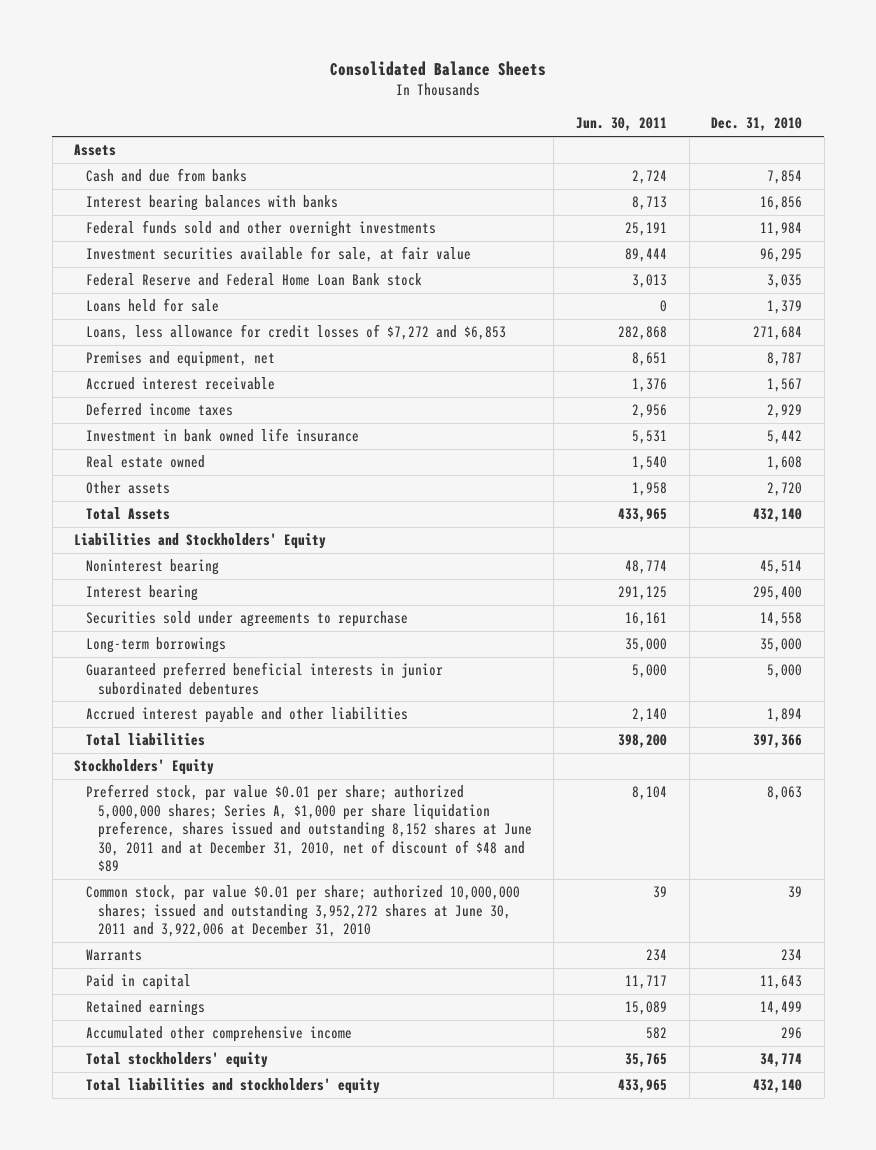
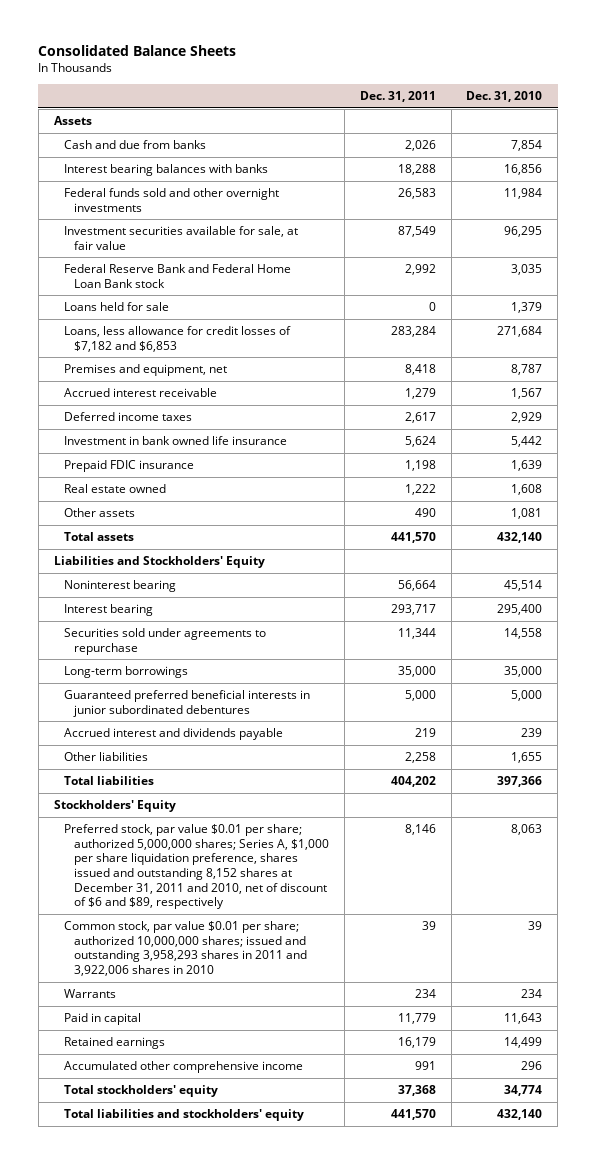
- | Jun. 30, 2011 | Dec. 31, 2010
+ | Dec. 31, 2011 | Dec. 31, 2010
- Federal Reserve and Federal Home Loan Bank stock | 3,013 | 3,035
+ Federal Reserve Bank and Federal Home Loan Bank stock | 2,992 | 3,035
- Loans, less allowance for credit losses of $7,272 and $6,853 | 282,868 | 271,684
+ Loans, less allowance for credit losses of $7,182 and $6,853 | 283,284 | 271,684
+ Prepaid FDIC insurance | 1,198 | 1,639
- Other assets | 1,958 | 2,720
- Total Assets | 433,965 | 432,140
+ Other assets | 490 | 1,081
+ Total assets | 441,570 | 432,140
- Accrued interest payable and other liabilities | 2,140 | 1,894
+ Accrued interest and dividends payable | 219 | 239
+ Other liabilities | 2,258 | 1,655
- Preferred stock, par value $0.01 per share; authorized 5,000,000 shares; Series A, $1,000 per share liquidation preference, shares issued and outstanding 8,152 shares at June 30, 2011 and at December 31, 2010, net of discount of $48 and $89 | 8,104 | 8,063
- Common stock, par value $0.01 per share; authorized 10,000,000 shares; issued and outstanding 3,952,272 shares at June 30, 2011 and 3,922,006 at December 31, 2010 | 39 | 39
+ Preferred stock, par value $0.01 per share; authorized 5,000,000 shares; Series A, $1,000 per share liquidation preference, shares issued and outstanding 8,152 shares at December 31, 2011 and 2010, net of discount of $6 and $89, respectively | 8,146 | 8,063
+ Common stock, par value $0.01 per share; authorized 10,000,000 shares; issued and outstanding 3,958,293 shares in 2011 and 3,922,006 shares in 2010 | 39 | 39

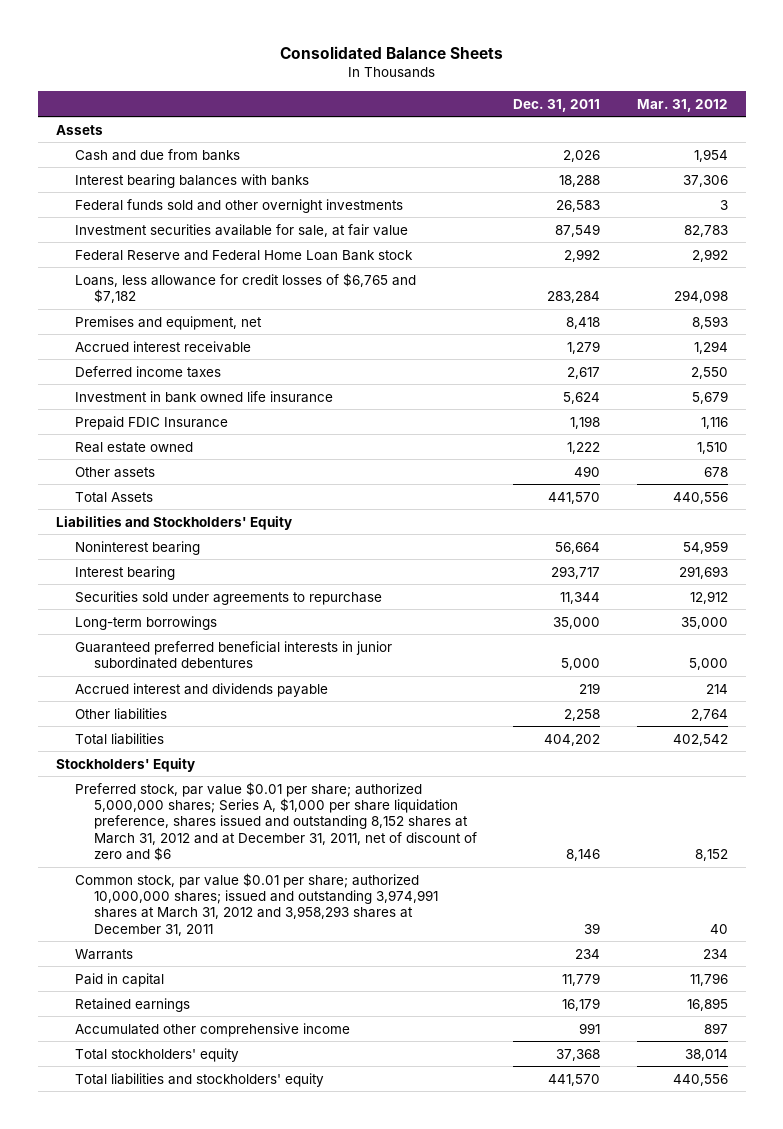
- | Dec. 31, 2011 | Dec. 31, 2010
+ | Dec. 31, 2011 | Mar. 31, 2012
- Federal Reserve Bank and Federal Home Loan Bank stock | 2,992 | 3,035
- Loans held for sale | 0 | 1,379
- Loans, less allowance for credit losses of $7,182 and $6,853 | 283,284 | 271,684
+ Federal Reserve and Federal Home Loan Bank stock | 2,992 | 2,992
+ Loans, less allowance for credit losses of $6,765 and $7,182 | 283,284 | 294,098
- Prepaid FDIC insurance | 1,198 | 1,639
+ Prepaid FDIC Insurance | 1,198 | 1,116
- Total assets | 441,570 | 432,140
+ Total Assets | 441,570 | 440,556
- Preferred stock, par value $0.01 per share; authorized 5,000,000 shares; Series A, $1,000 per share liquidation preference, shares issued and outstanding 8,152 shares at December 31, 2011 and 2010, net of discount of $6 and $89, respectively | 8,146 | 8,063
- Common stock, par value $0.01 per share; authorized 10,000,000 shares; issued and outstanding 3,958,293 shares in 2011 and 3,922,006 shares in 2010 | 39 | 39
+ Preferred stock, par value $0.01 per share; authorized 5,000,000 shares; Series A, $1,000 per share liquidation preference, shares issued and outstanding 8,152 shares at March 31, 2012 and at December 31, 2011, net of discount of zero and $6 | 8,146 | 8,152
+ Common stock, par value $0.01 per share; authorized 10,000,000 shares; issued and outstanding 3,974,991 shares at March 31, 2012 and 3,958,293 shares at December 31, 2011 | 39 | 40

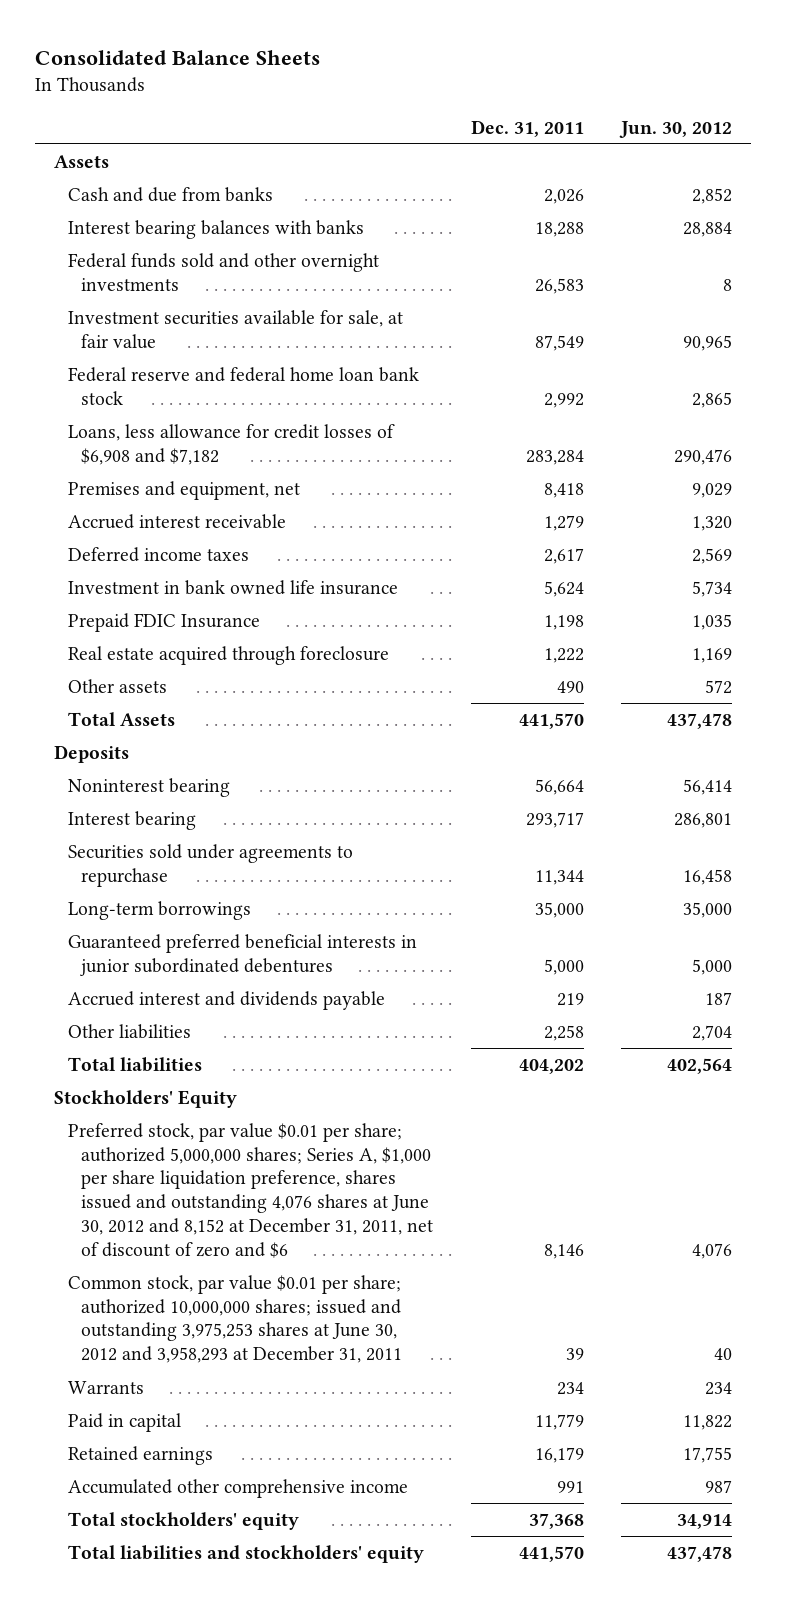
- | Dec. 31, 2011 | Mar. 31, 2012
+ | Dec. 31, 2011 | Jun. 30, 2012
- Federal Reserve and Federal Home Loan Bank stock | 2,992 | 2,992
- Loans, less allowance for credit losses of $6,765 and $7,182 | 283,284 | 294,098
+ Federal reserve and federal home loan bank stock | 2,992 | 2,865
+ Loans, less allowance for credit losses of $6,908 and $7,182 | 283,284 | 290,476
- Real estate owned | 1,222 | 1,510
+ Real estate acquired through foreclosure | 1,222 | 1,169
- Liabilities and Stockholders' Equity
+ Deposits
- Preferred stock, par value $0.01 per share; authorized 5,000,000 shares; Series A, $1,000 per share liquidation preference, shares issued and outstanding 8,152 shares at March 31, 2012 and at December 31, 2011, net of discount of zero and $6 | 8,146 | 8,152
- Common stock, par value $0.01 per share; authorized 10,000,000 shares; issued and outstanding 3,974,991 shares at March 31, 2012 and 3,958,293 shares at December 31, 2011 | 39 | 40
+ Preferred stock, par value $0.01 per share; authorized 5,000,000 shares; Series A, $1,000 per share liquidation preference, shares issued and outstanding 4,076 shares at June 30, 2012 and 8,152 at December 31, 2011, net of discount of zero and $6 | 8,146 | 4,076
+ Common stock, par value $0.01 per share; authorized 10,000,000 shares; issued and outstanding 3,975,253 shares at June 30, 2012 and 3,958,293 at December 31, 2011 | 39 | 40

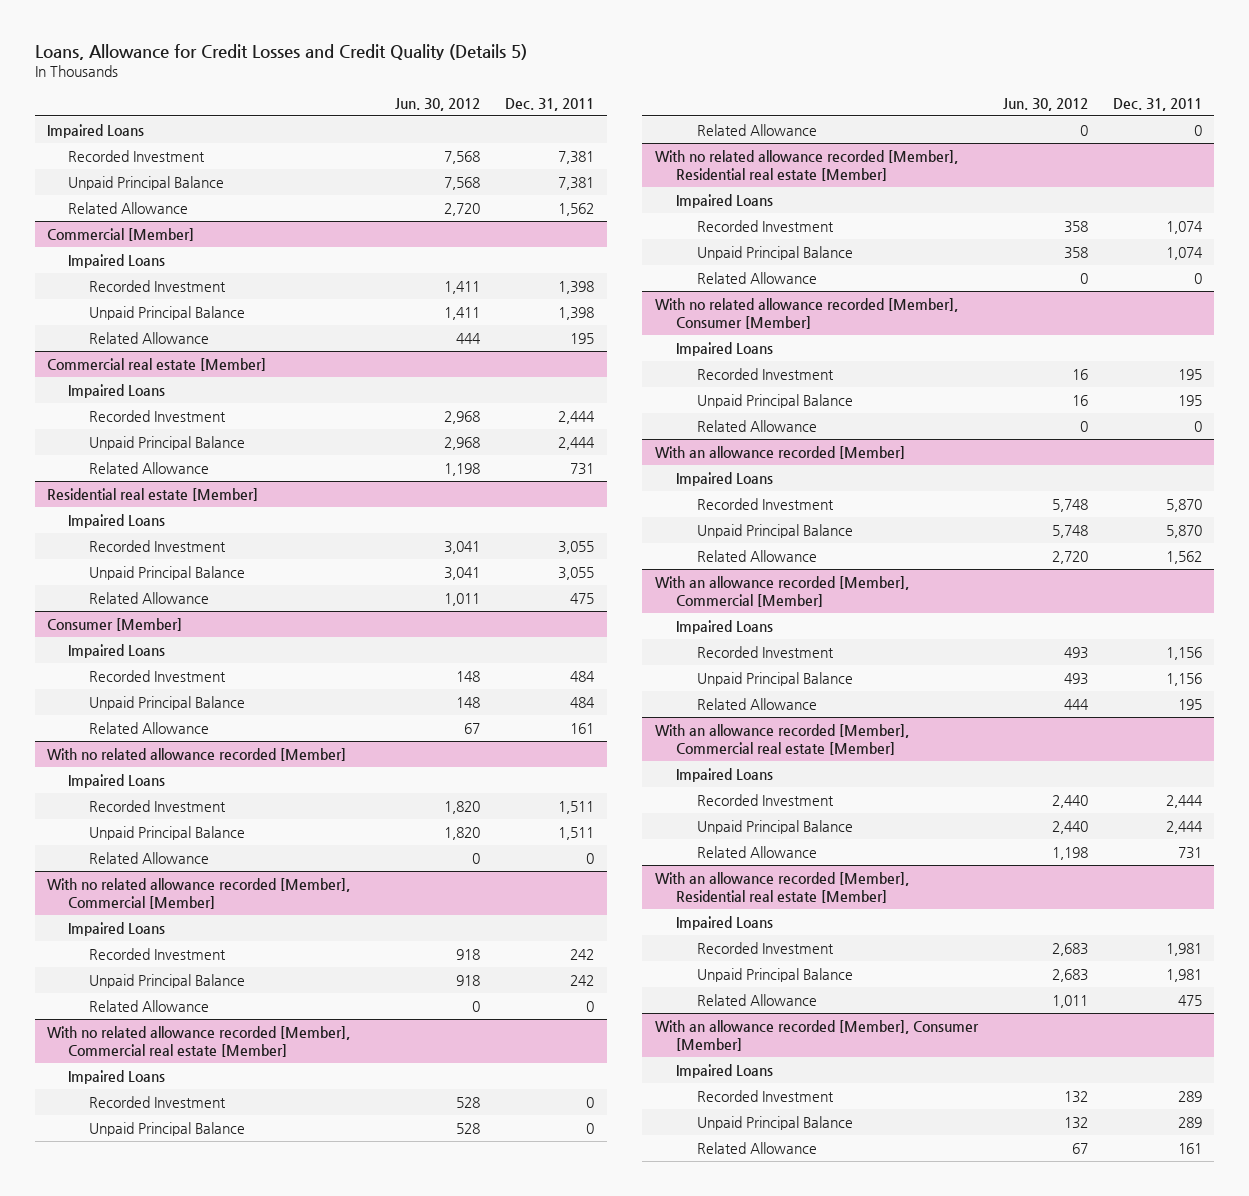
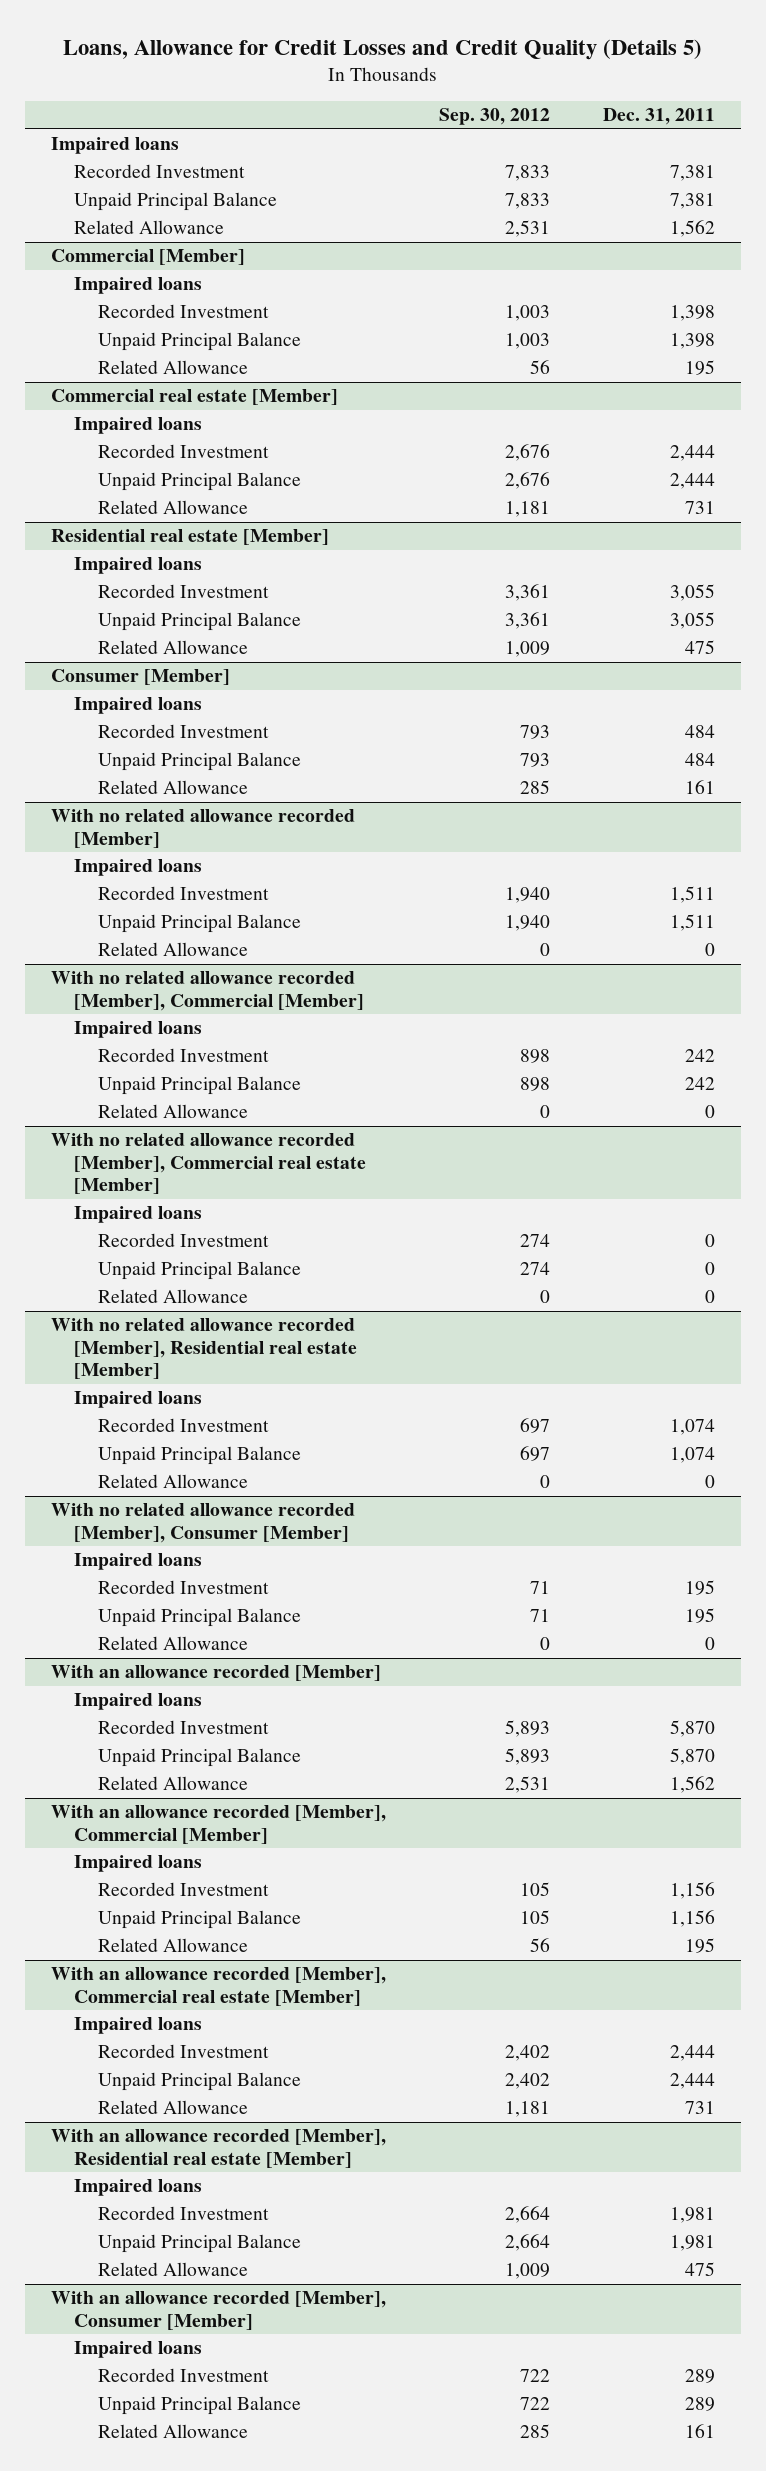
- | Jun. 30, 2012 | Dec. 31, 2011
+ | Sep. 30, 2012 | Dec. 31, 2011
- Impaired Loans
+ Impaired loans
@ Commercial [Member]
- Impaired Loans
+ Impaired loans
@ Commercial real estate [Member]
- Impaired Loans
+ Impaired loans
@ Residential real estate [Member]
- Impaired Loans
+ Impaired loans
@ Consumer [Member]
- Impaired Loans
+ Impaired loans
@ With no related allowance recorded [Member]
- Impaired Loans
+ Impaired loans
@ With no related allowance recorded [Member], Commercial [Member]
- Impaired Loans
+ Impaired loans
@ With no related allowance recorded [Member], Commercial real estate [Member]
- Impaired Loans
+ Impaired loans
@ With no related allowance recorded [Member], Residential real estate [Member]
- Impaired Loans
+ Impaired loans
@ With no related allowance recorded [Member], Consumer [Member]
- Impaired Loans
+ Impaired loans
@ With an allowance recorded [Member]
- Impaired Loans
+ Impaired loans
@ With an allowance recorded [Member], Commercial [Member]
- Impaired Loans
+ Impaired loans
@ With an allowance recorded [Member], Commercial real estate [Member]
- Impaired Loans
+ Impaired loans
@ With an allowance recorded [Member], Residential real estate [Member]
- Impaired Loans
+ Impaired loans
@ With an allowance recorded [Member], Consumer [Member]
- Impaired Loans
+ Impaired loans

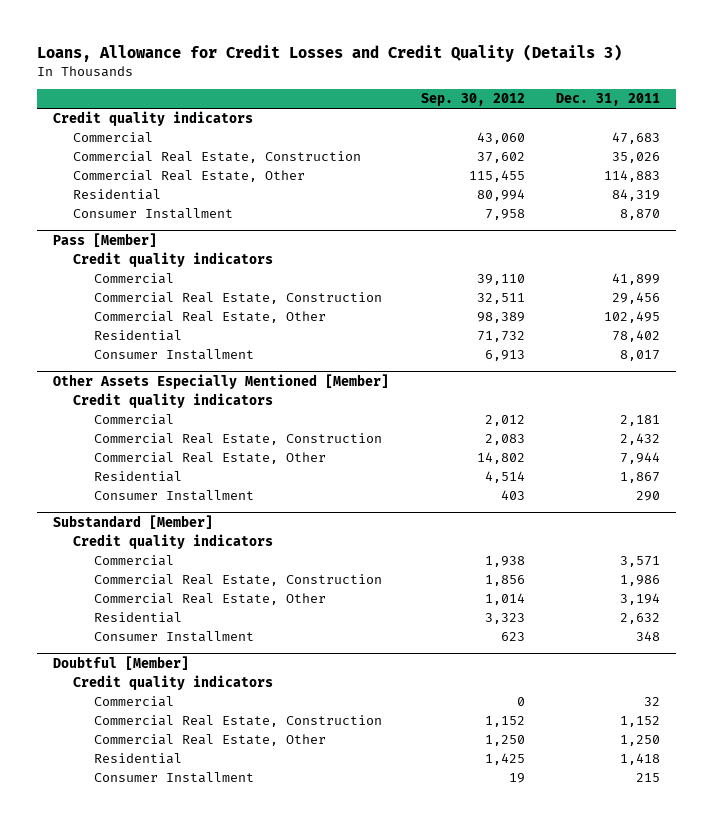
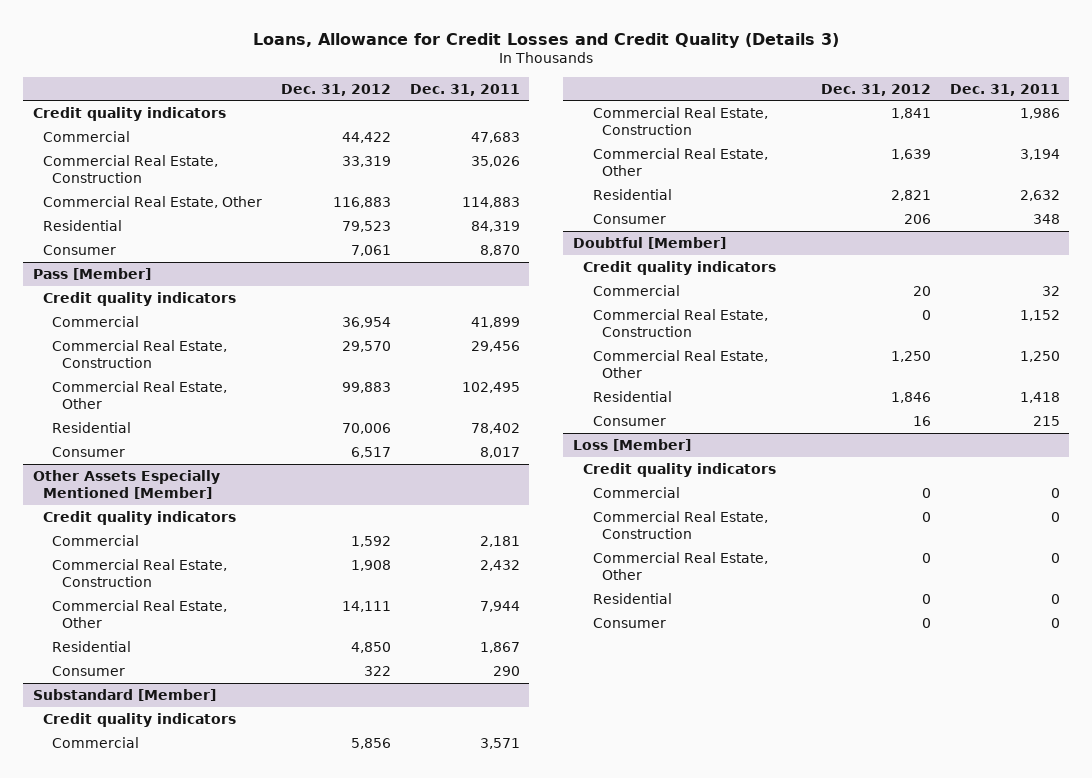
- | Sep. 30, 2012 | Dec. 31, 2011
+ | Dec. 31, 2012 | Dec. 31, 2011
- Consumer Installment | 7,958 | 8,870
+ Consumer | 7,061 | 8,870
@ Pass [Member]
- Consumer Installment | 6,913 | 8,017
+ Consumer | 6,517 | 8,017
@ Other Assets Especially Mentioned [Member]
- Consumer Installment | 403 | 290
+ Consumer | 322 | 290
@ Substandard [Member]
- Consumer Installment | 623 | 348
+ Consumer | 206 | 348
@ Doubtful [Member]
- Consumer Installment | 19 | 215
+ Consumer | 16 | 215
+ Loss [Member]
+ Credit quality indicators
+ Commercial | 0 | 0
+ Commercial Real Estate, Construction | 0 | 0
+ Commercial Real Estate, Other | 0 | 0
+ Residential | 0 | 0
+ Consumer | 0 | 0

